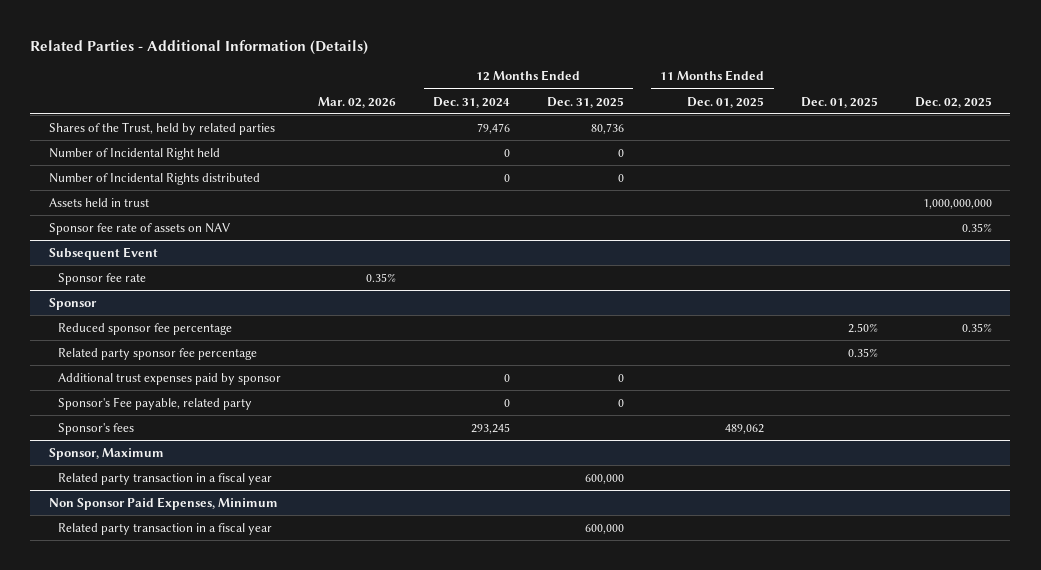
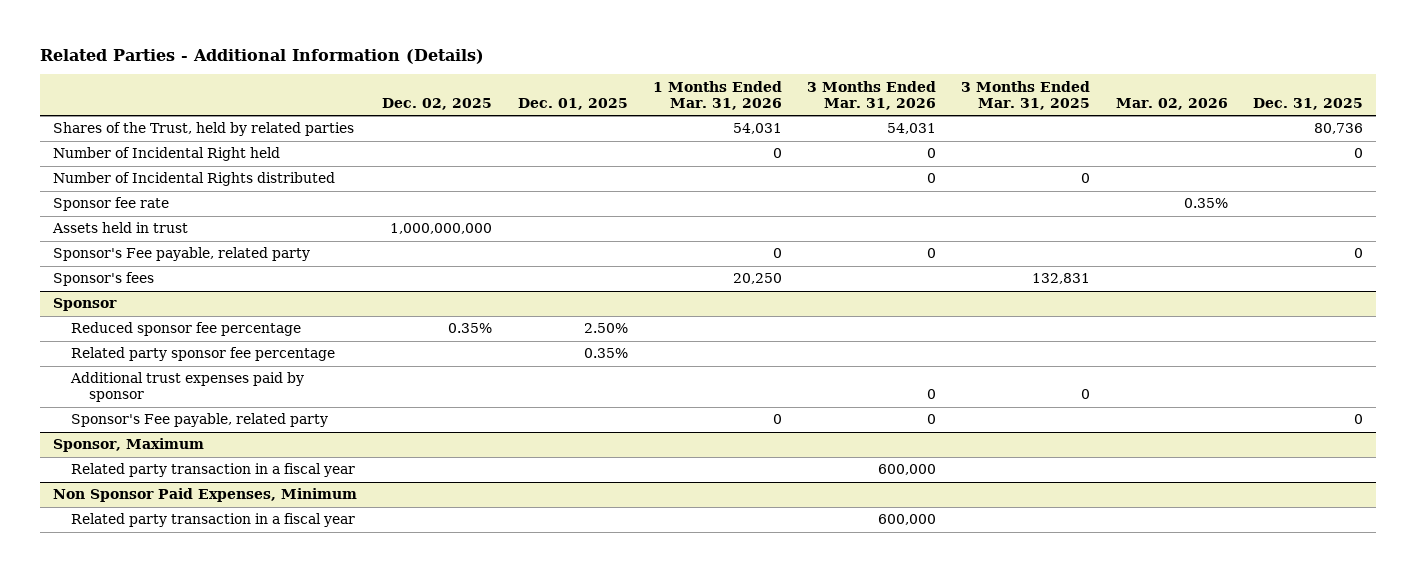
- | Mar. 02, 2026 | 12 Months Ended Dec. 31, 2024 | 12 Months Ended Dec. 31, 2025 | 11 Months Ended Dec. 01, 2025 | Dec. 01, 2025 | Dec. 02, 2025
+ | Dec. 02, 2025 | Dec. 01, 2025 | 1 Months Ended Mar. 31, 2026 | 3 Months Ended Mar. 31, 2026 | 3 Months Ended Mar. 31, 2025 | Mar. 02, 2026 | Dec. 31, 2025
+ Sponsor fee rate | | | | | | 0.35% |
- Sponsor fee rate of assets on NAV | | | | | | 0.35%
- Subsequent Event
- Sponsor fee rate | 0.35% | | | | |
+ Sponsor's Fee payable, related party | | | 0 | 0 | | | 0
+ Sponsor's fees | | | 20,250 | | 132,831 | |
@ Sponsor
- Sponsor's fees | | 293,245 | | 489,062 | |

